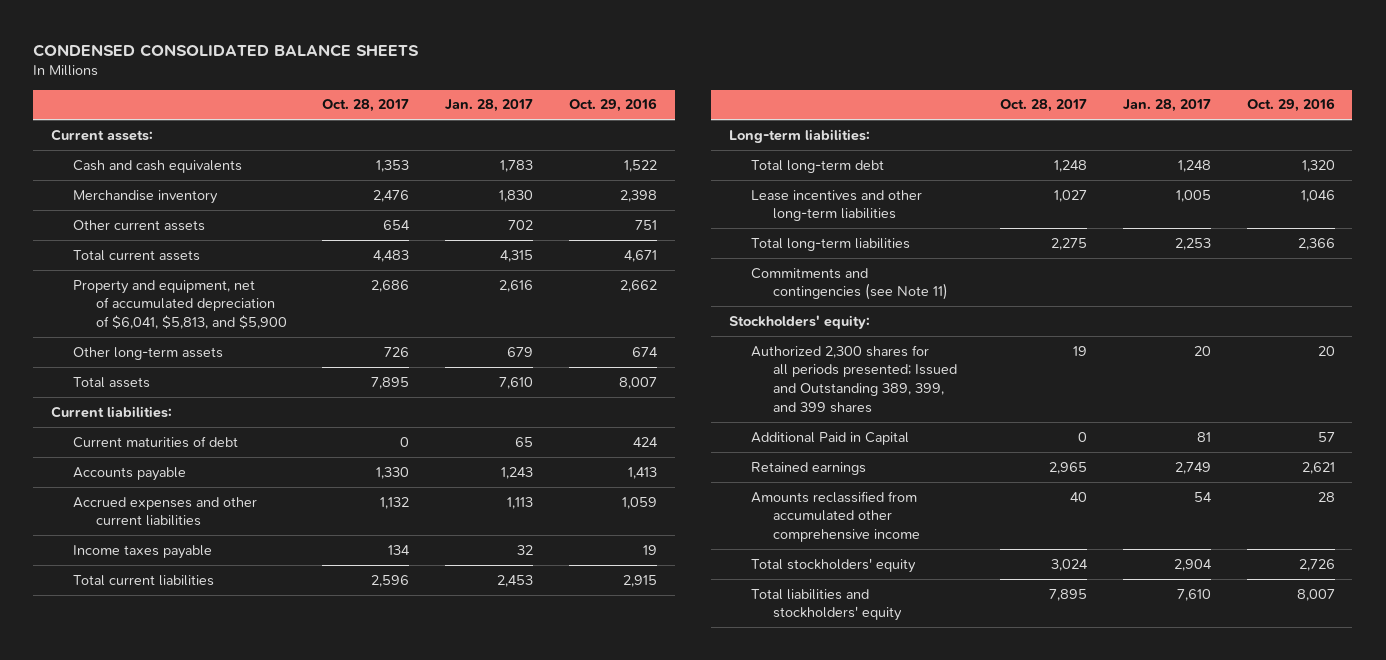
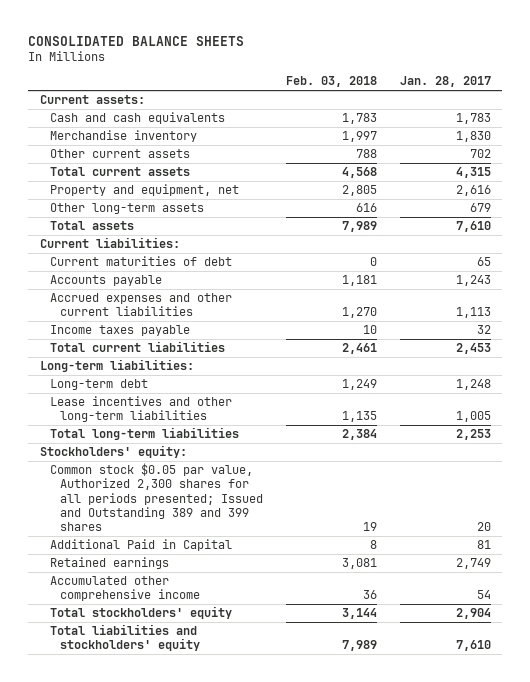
- CONDENSED CONSOLIDATED BALANCE SHEETS
+ CONSOLIDATED BALANCE SHEETS
- | Oct. 28, 2017 | Jan. 28, 2017 | Oct. 29, 2016
+ | Feb. 03, 2018 | Jan. 28, 2017
- Property and equipment, net of accumulated depreciation of $6,041, $5,813, and $5,900 | 2,686 | 2,616 | 2,662
+ Property and equipment, net | 2,805 | 2,616
- Total long-term debt | 1,248 | 1,248 | 1,320
+ Long-term debt | 1,249 | 1,248
- Commitments and contingencies (see Note 11)
- Authorized 2,300 shares for all periods presented; Issued and Outstanding 389, 399, and 399 shares | 19 | 20 | 20
+ Common stock $0.05 par value, Authorized 2,300 shares for all periods presented; Issued and Outstanding 389 and 399 shares | 19 | 20
- Amounts reclassified from accumulated other comprehensive income | 40 | 54 | 28
+ Accumulated other comprehensive income | 36 | 54

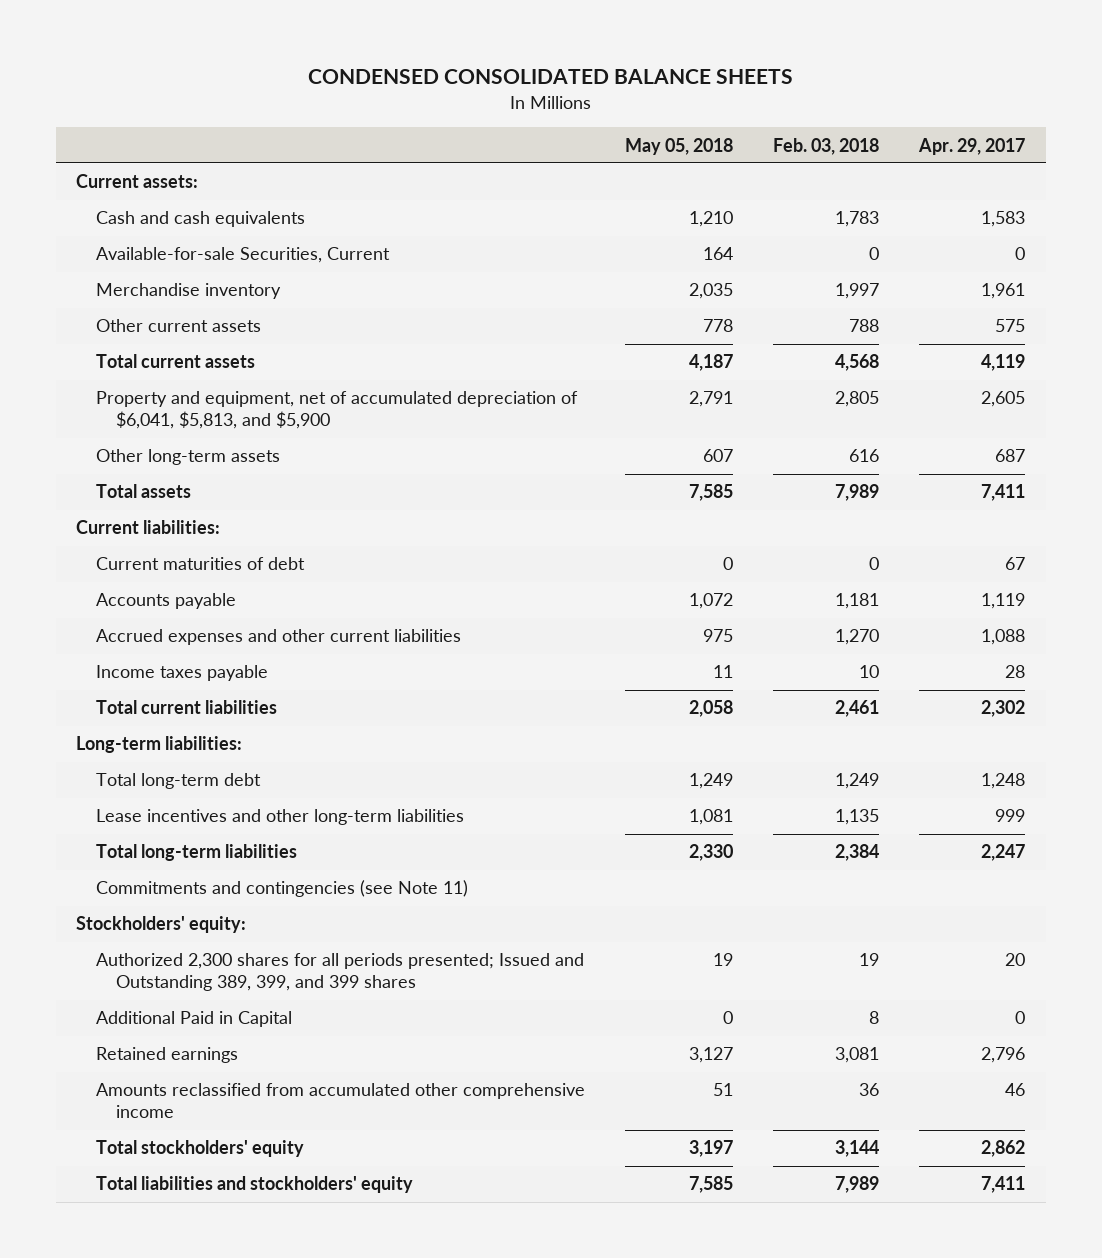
- CONSOLIDATED BALANCE SHEETS
+ CONDENSED CONSOLIDATED BALANCE SHEETS
- | Feb. 03, 2018 | Jan. 28, 2017
+ | May 05, 2018 | Feb. 03, 2018 | Apr. 29, 2017
+ Available-for-sale Securities, Current | 164 | 0 | 0
- Property and equipment, net | 2,805 | 2,616
+ Property and equipment, net of accumulated depreciation of $6,041, $5,813, and $5,900 | 2,791 | 2,805 | 2,605
- Long-term debt | 1,249 | 1,248
+ Total long-term debt | 1,249 | 1,249 | 1,248
+ Commitments and contingencies (see Note 11)
- Common stock $0.05 par value, Authorized 2,300 shares for all periods presented; Issued and Outstanding 389 and 399 shares | 19 | 20
+ Authorized 2,300 shares for all periods presented; Issued and Outstanding 389, 399, and 399 shares | 19 | 19 | 20
- Accumulated other comprehensive income | 36 | 54
+ Amounts reclassified from accumulated other comprehensive income | 51 | 36 | 46

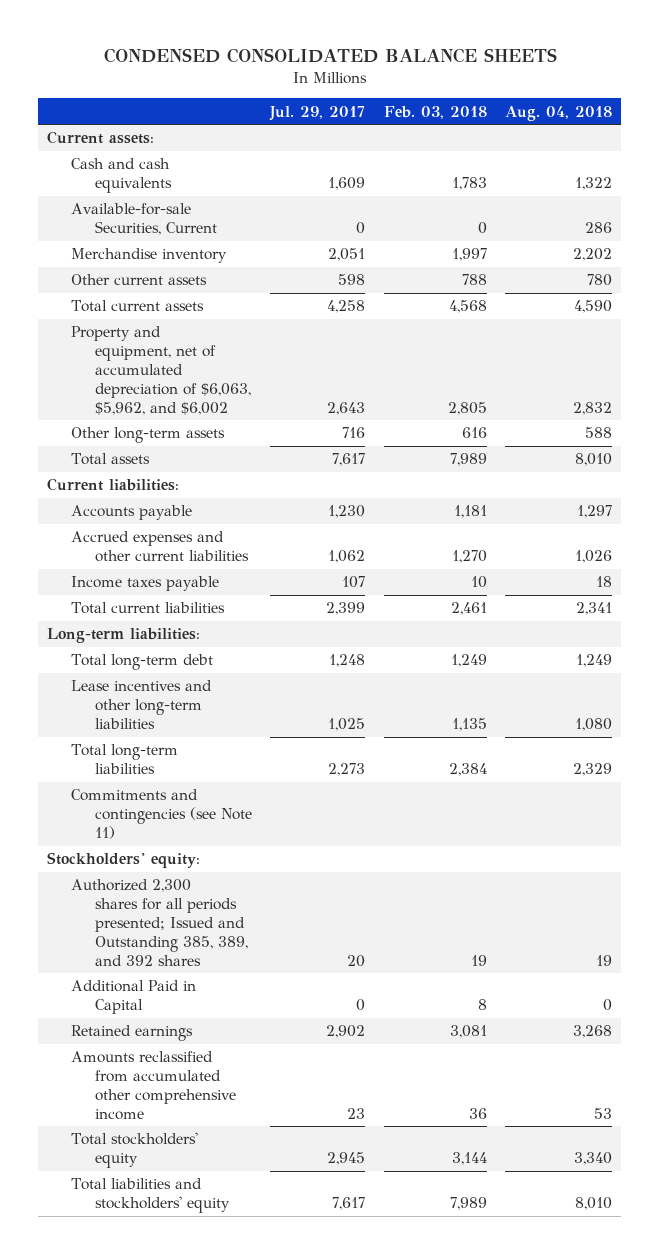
- | May 05, 2018 | Feb. 03, 2018 | Apr. 29, 2017
+ | Jul. 29, 2017 | Feb. 03, 2018 | Aug. 04, 2018
- Property and equipment, net of accumulated depreciation of $6,041, $5,813, and $5,900 | 2,791 | 2,805 | 2,605
+ Property and equipment, net of accumulated depreciation of $6,063, $5,962, and $6,002 | 2,643 | 2,805 | 2,832
- Current maturities of debt | 0 | 0 | 67
- Authorized 2,300 shares for all periods presented; Issued and Outstanding 389, 399, and 399 shares | 19 | 19 | 20
+ Authorized 2,300 shares for all periods presented; Issued and Outstanding 385, 389, and 392 shares | 20 | 19 | 19

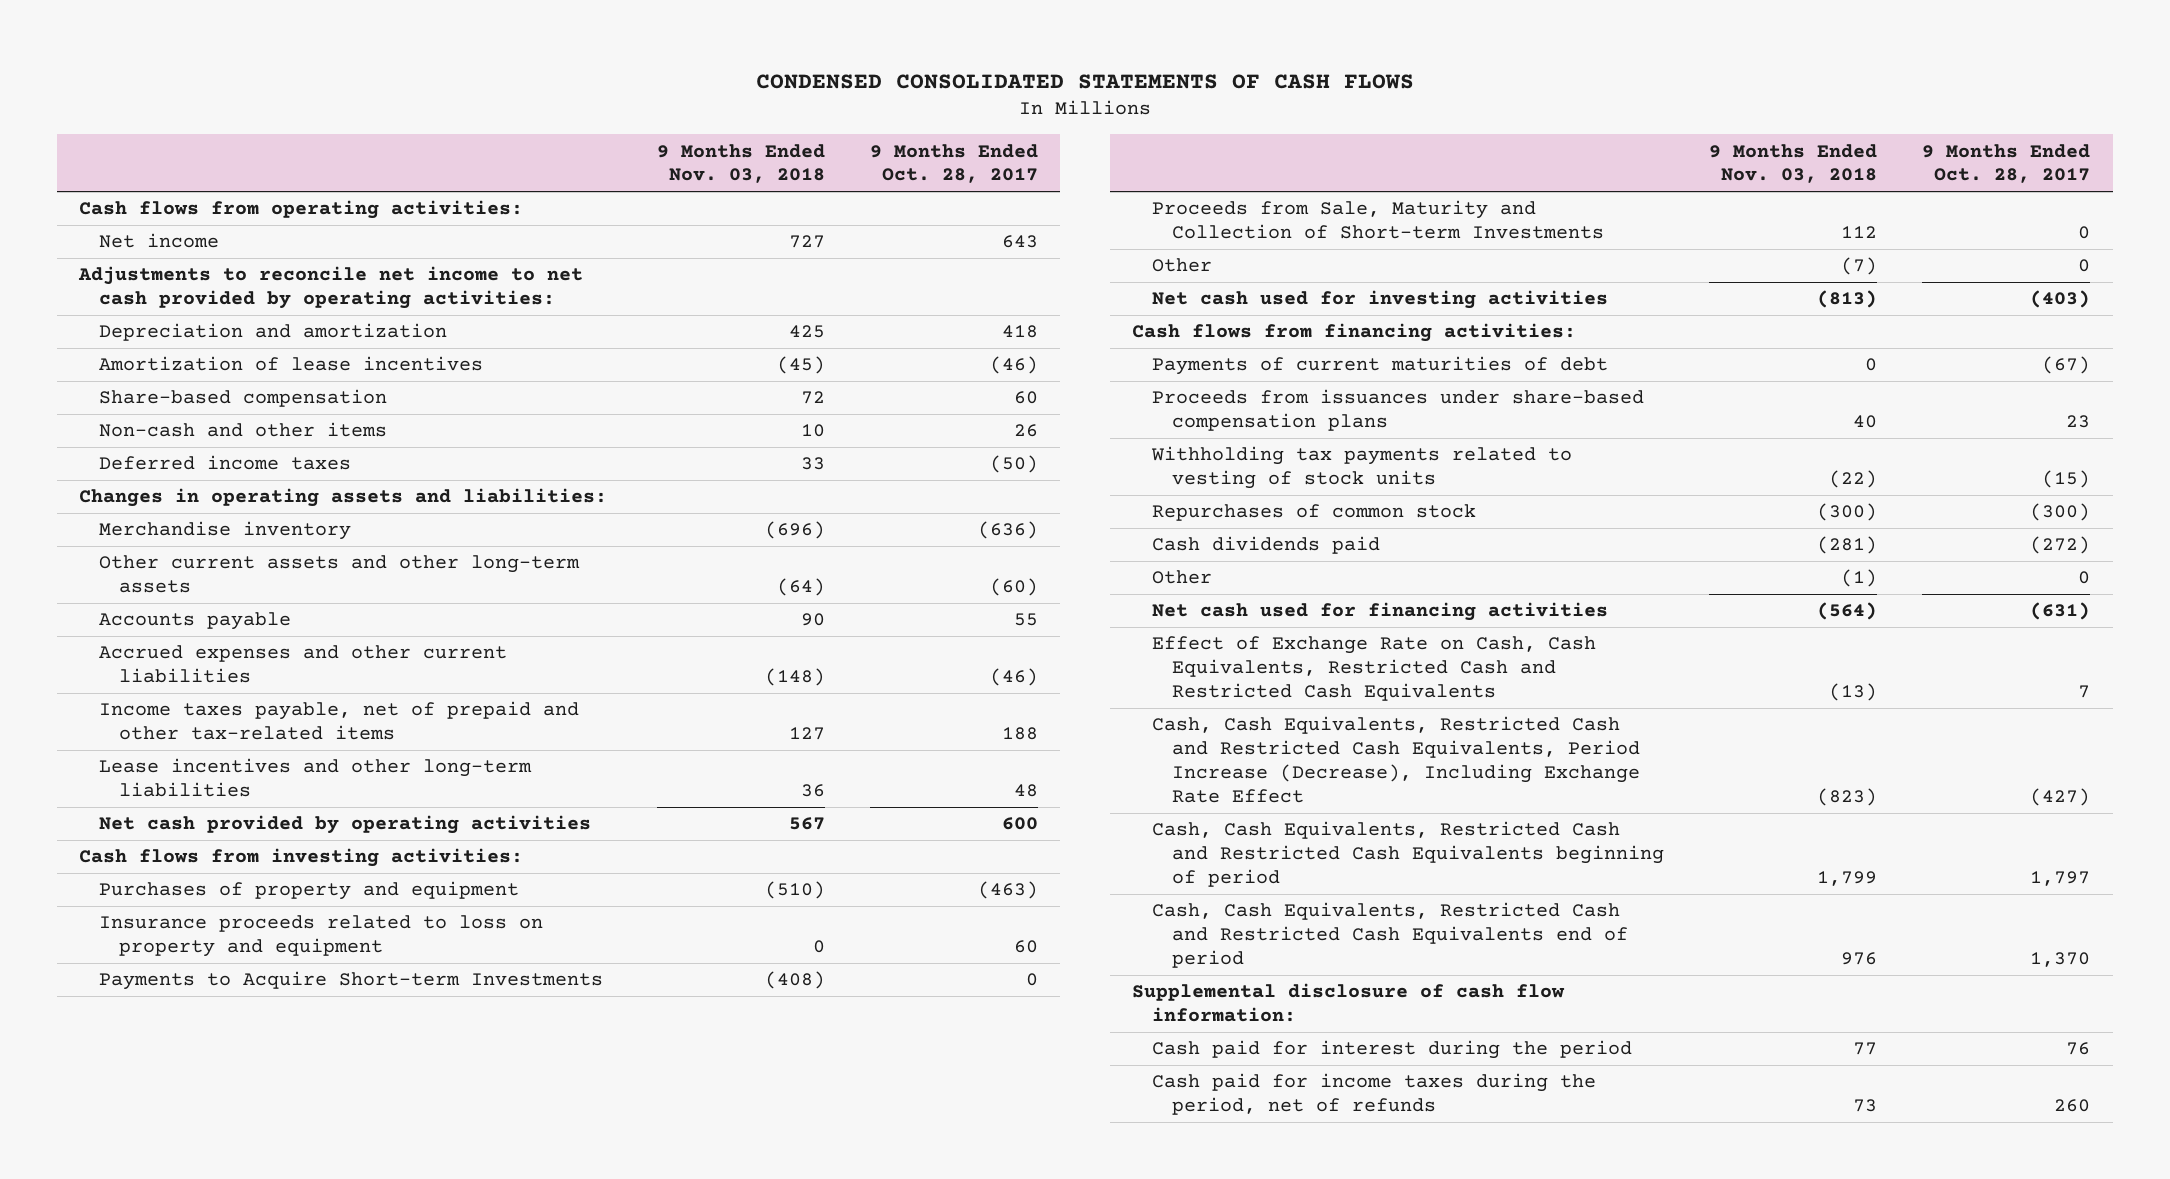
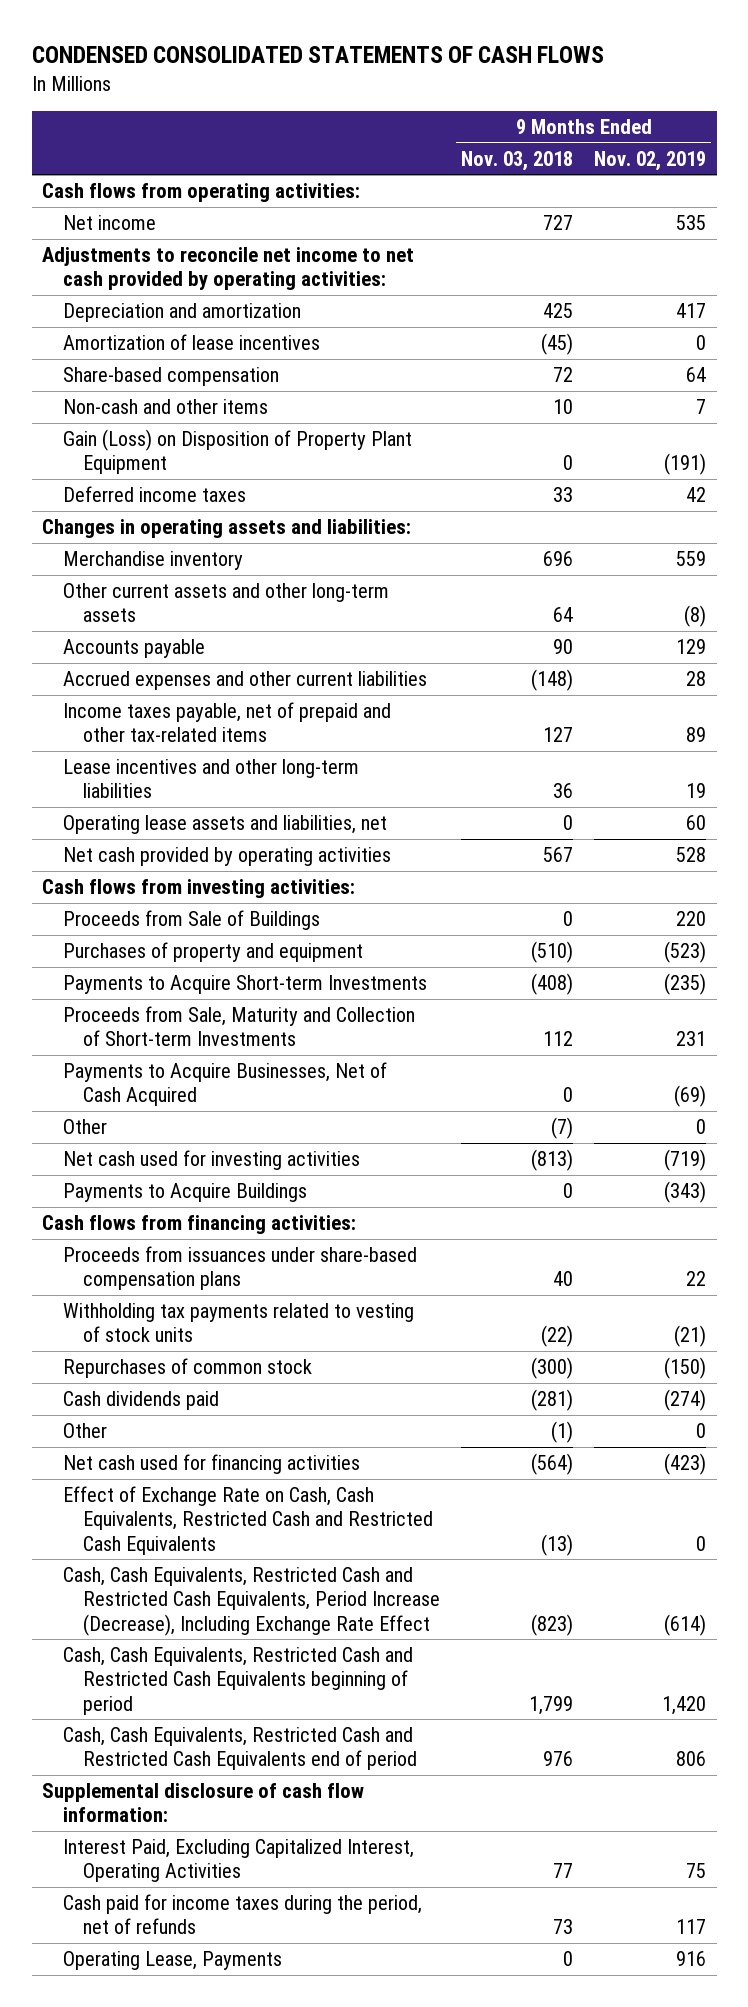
- | 9 Months Ended Nov. 03, 2018 | 9 Months Ended Oct. 28, 2017
+ | 9 Months Ended Nov. 03, 2018 | 9 Months Ended Nov. 02, 2019
+ Gain (Loss) on Disposition of Property Plant Equipment | 0 | (191)
- Merchandise inventory | (696) | (636)
- Other current assets and other long-term assets | (64) | (60)
+ Merchandise inventory | 696 | 559
+ Other current assets and other long-term assets | 64 | (8)
+ Operating lease assets and liabilities, net | 0 | 60
+ Proceeds from Sale of Buildings | 0 | 220
- Insurance proceeds related to loss on property and equipment | 0 | 60
+ Payments to Acquire Businesses, Net of Cash Acquired | 0 | (69)
+ Payments to Acquire Buildings | 0 | (343)
- Payments of current maturities of debt | 0 | (67)
- Cash paid for interest during the period | 77 | 76
+ Interest Paid, Excluding Capitalized Interest, Operating Activities | 77 | 75
+ Operating Lease, Payments | 0 | 916

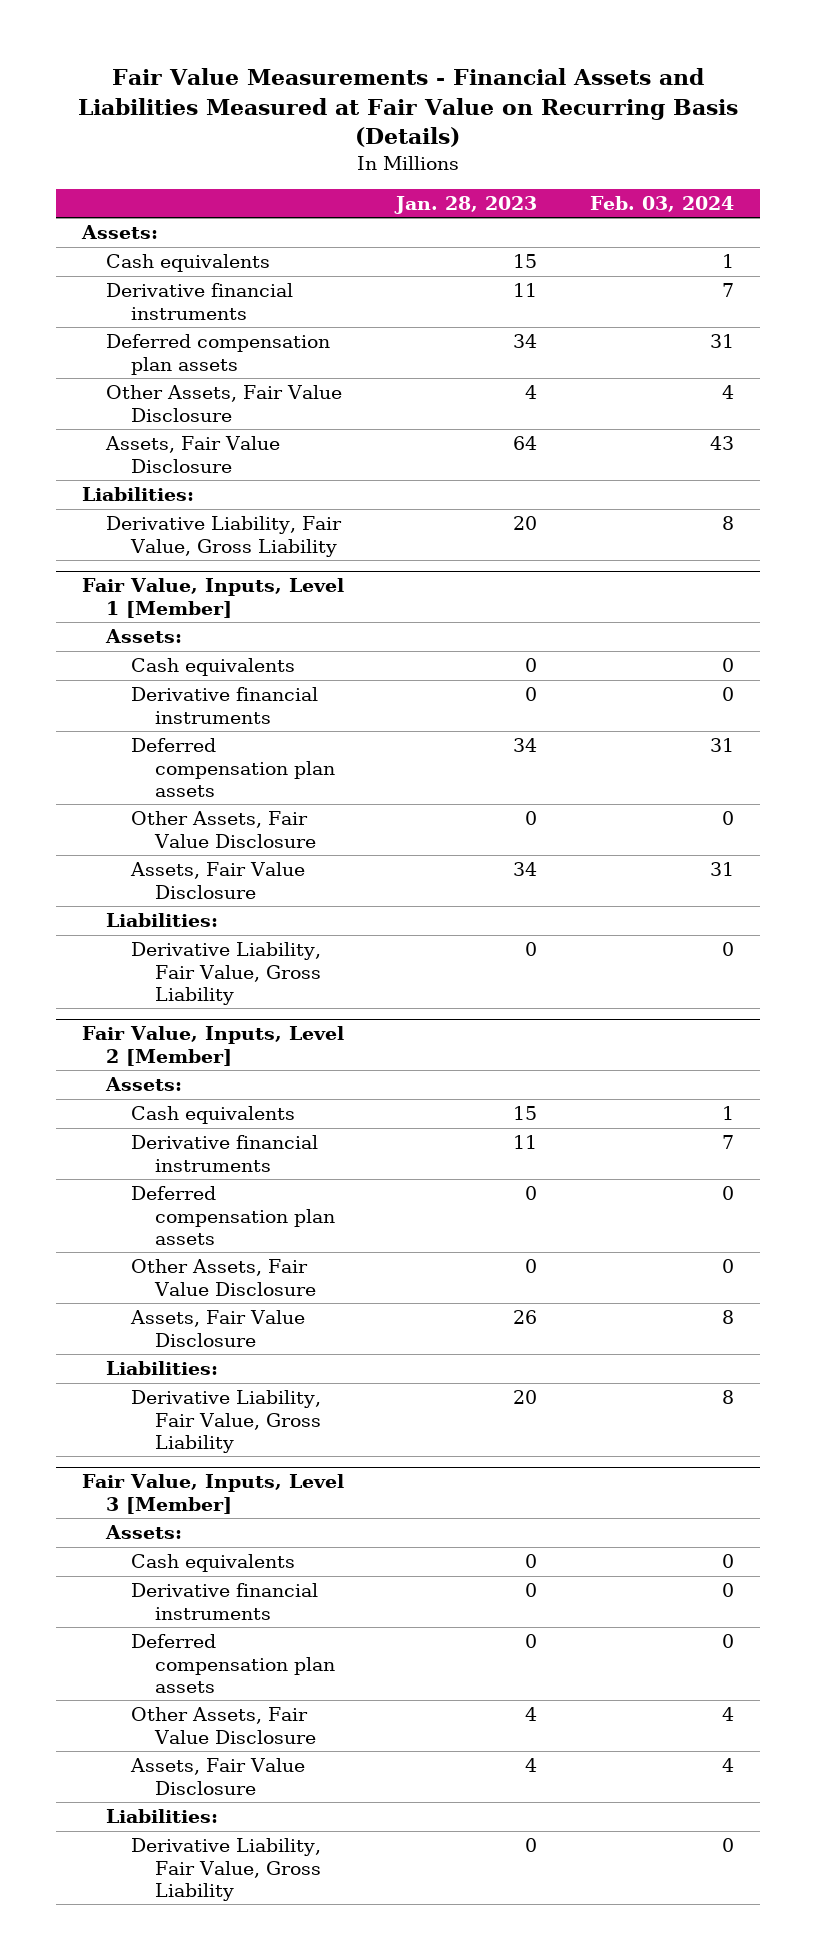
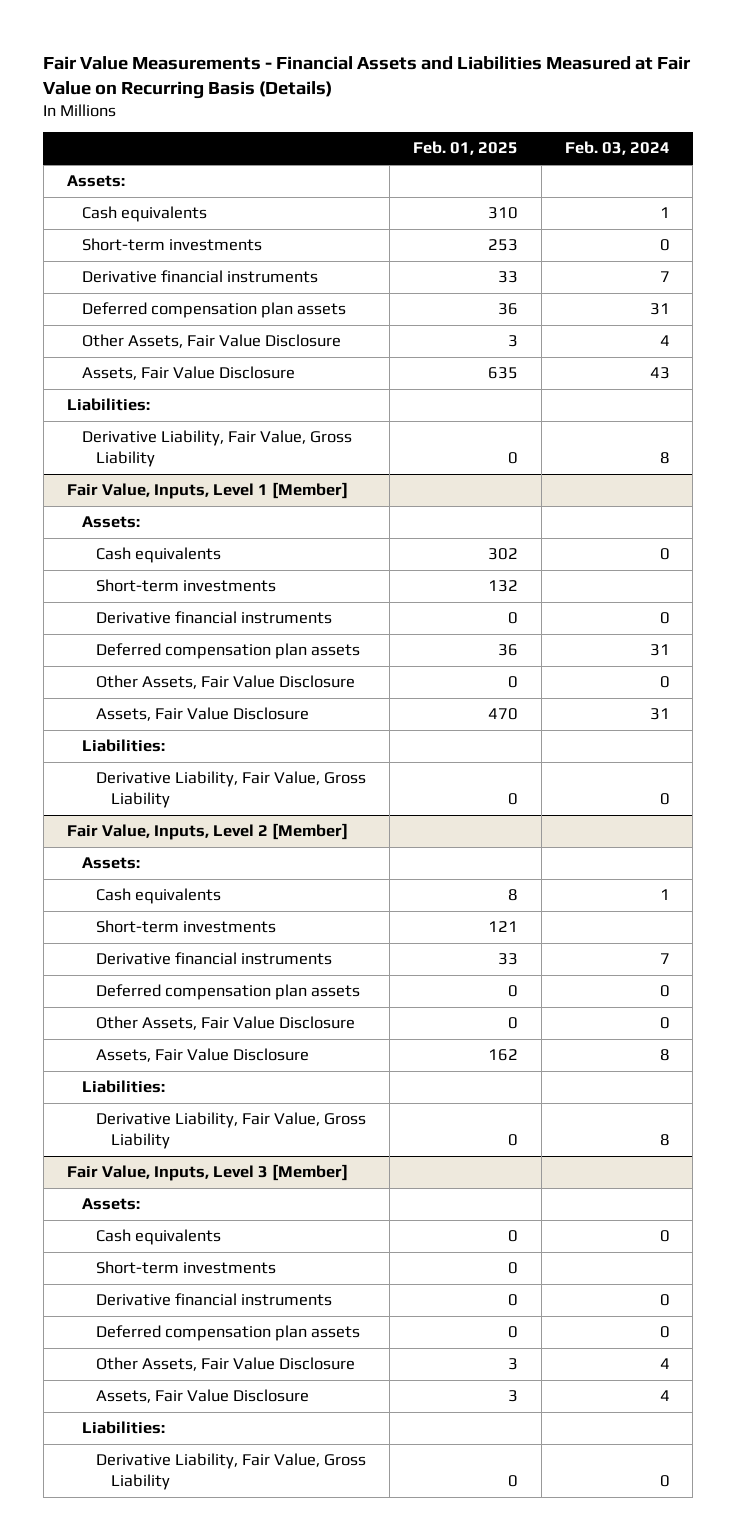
- | Jan. 28, 2023 | Feb. 03, 2024
+ | Feb. 01, 2025 | Feb. 03, 2024
+ Short-term investments | 253 | 0
@ Fair Value, Inputs, Level 1 [Member]
+ Short-term investments | 132 |
@ Fair Value, Inputs, Level 2 [Member]
+ Short-term investments | 121 |
@ Fair Value, Inputs, Level 3 [Member]
+ Short-term investments | 0 |

